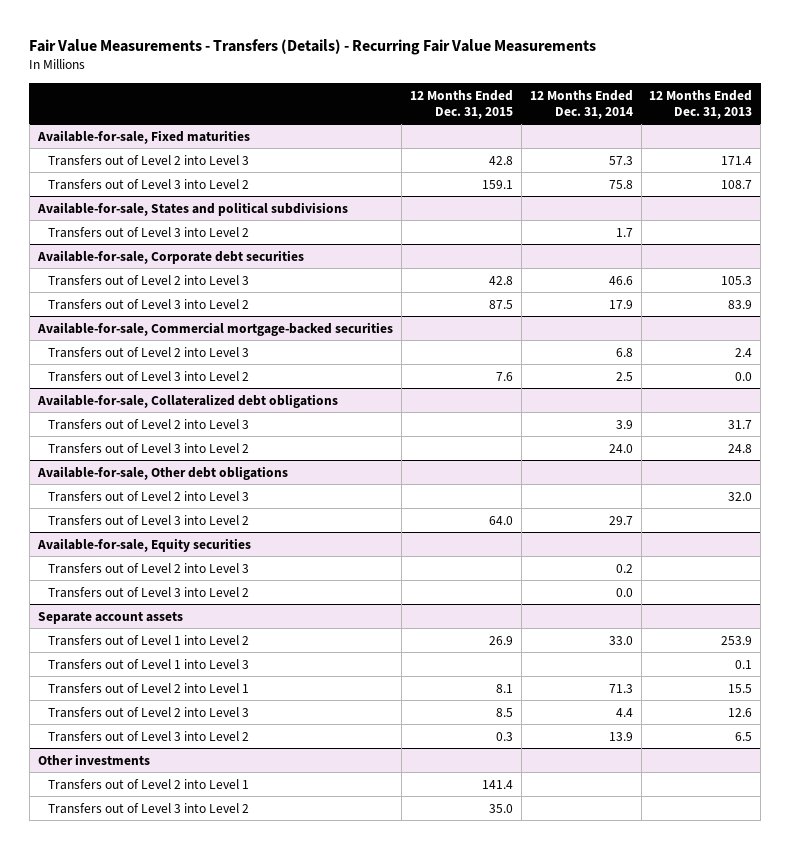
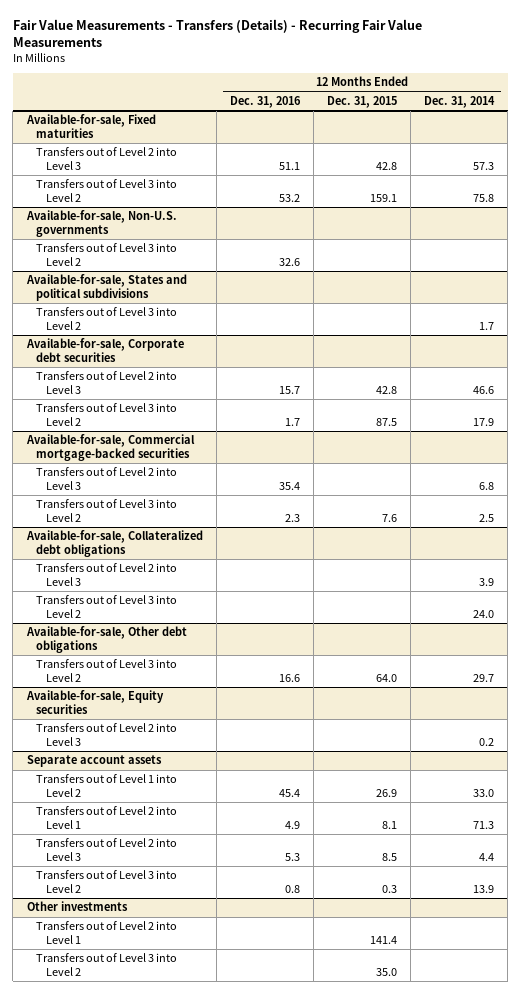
- | 12 Months Ended Dec. 31, 2015 | 12 Months Ended Dec. 31, 2014 | 12 Months Ended Dec. 31, 2013
+ | 12 Months Ended Dec. 31, 2016 | 12 Months Ended Dec. 31, 2015 | 12 Months Ended Dec. 31, 2014
+ Available-for-sale, Non-U.S. governments
+ Transfers out of Level 3 into Level 2 | 32.6 | |
@ Available-for-sale, Other debt obligations
- Transfers out of Level 2 into Level 3 | | | 32.0
@ Available-for-sale, Equity securities
- Transfers out of Level 3 into Level 2 | | 0.0 |
@ Separate account assets
- Transfers out of Level 1 into Level 3 | | | 0.1

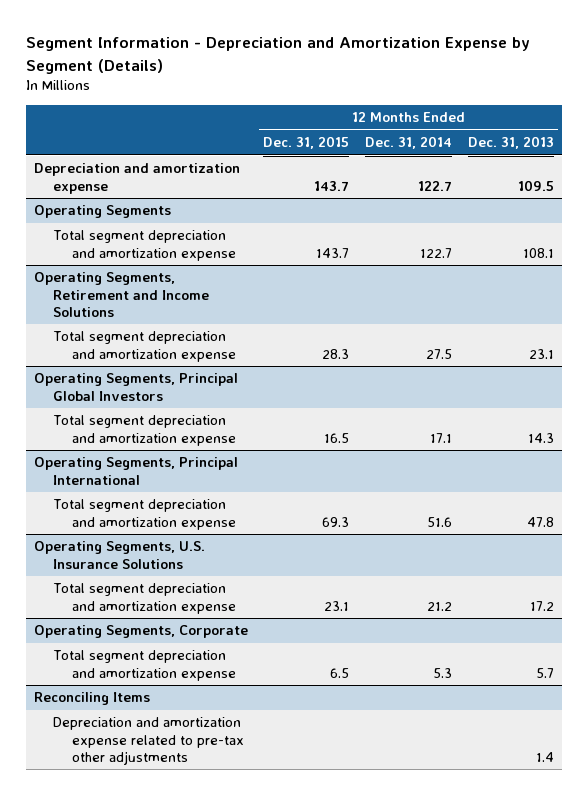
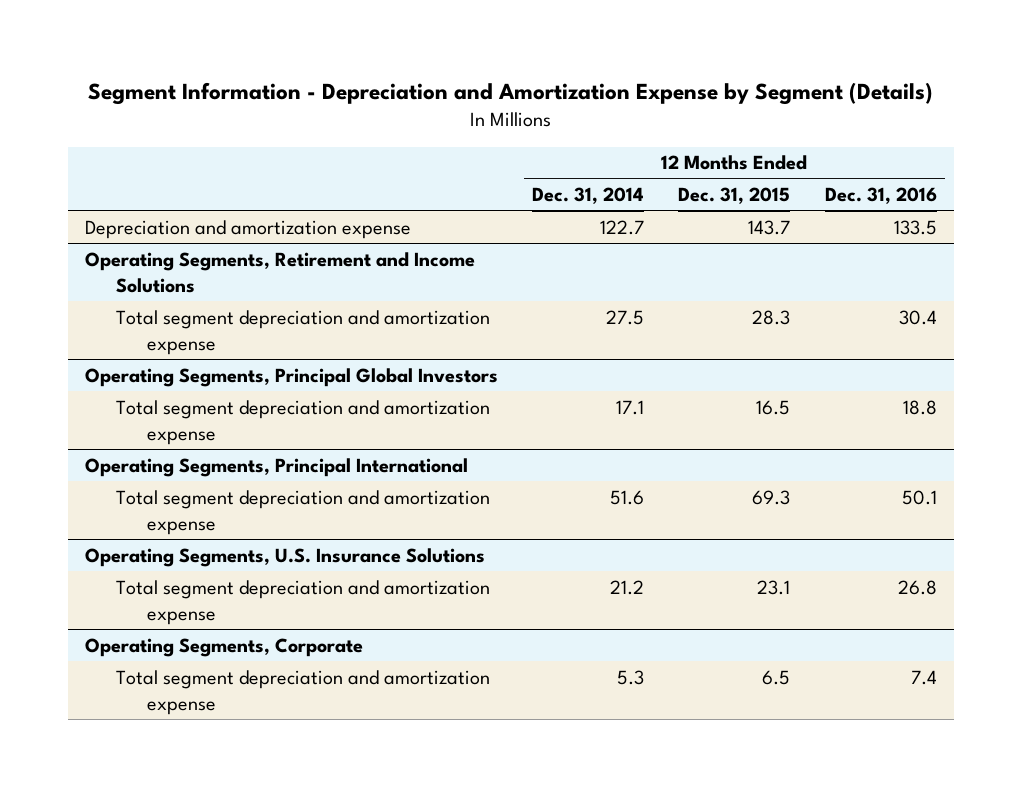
- | 12 Months Ended Dec. 31, 2015 | 12 Months Ended Dec. 31, 2014 | 12 Months Ended Dec. 31, 2013
+ | 12 Months Ended Dec. 31, 2014 | 12 Months Ended Dec. 31, 2015 | 12 Months Ended Dec. 31, 2016
- Operating Segments
- Total segment depreciation and amortization expense | 143.7 | 122.7 | 108.1
- Reconciling Items
- Depreciation and amortization expense related to pre-tax other adjustments | | | 1.4

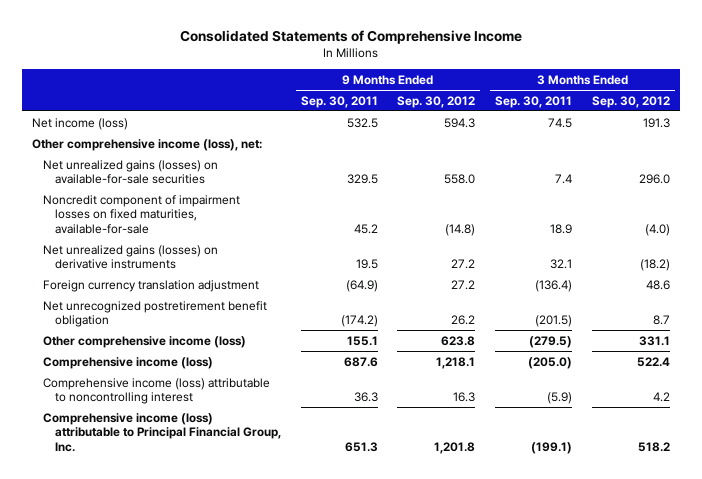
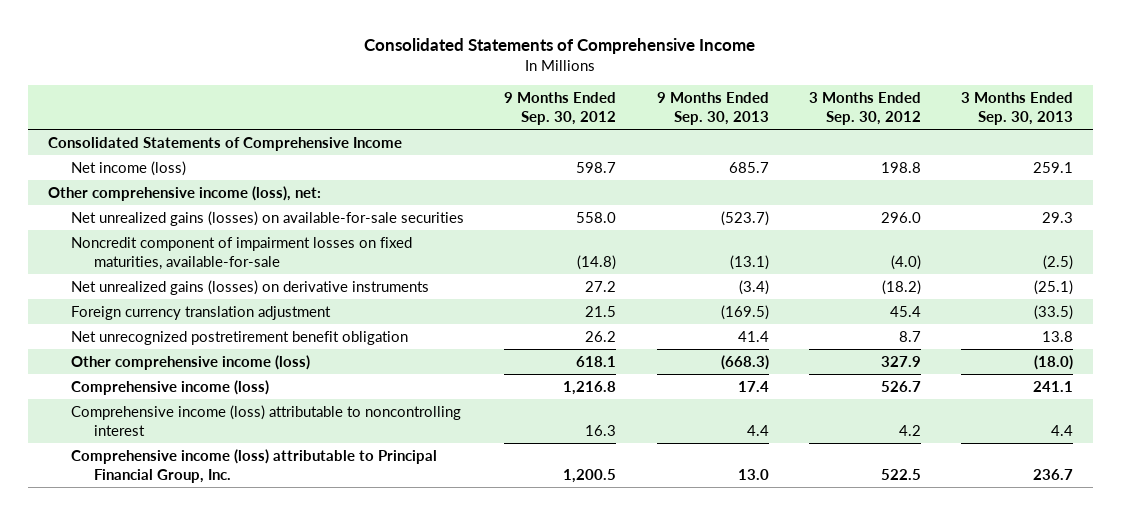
- | 9 Months Ended Sep. 30, 2011 | 9 Months Ended Sep. 30, 2012 | 3 Months Ended Sep. 30, 2011 | 3 Months Ended Sep. 30, 2012
+ | 9 Months Ended Sep. 30, 2012 | 9 Months Ended Sep. 30, 2013 | 3 Months Ended Sep. 30, 2012 | 3 Months Ended Sep. 30, 2013
- Net income (loss) | 532.5 | 594.3 | 74.5 | 191.3
+ Consolidated Statements of Comprehensive Income
+ Net income (loss) | 598.7 | 685.7 | 198.8 | 259.1
- Foreign currency translation adjustment | (64.9) | 27.2 | (136.4) | 48.6
+ Foreign currency translation adjustment | 21.5 | (169.5) | 45.4 | (33.5)
- Other comprehensive income (loss) | 155.1 | 623.8 | (279.5) | 331.1
- Comprehensive income (loss) | 687.6 | 1,218.1 | (205.0) | 522.4
+ Other comprehensive income (loss) | 618.1 | (668.3) | 327.9 | (18.0)
+ Comprehensive income (loss) | 1,216.8 | 17.4 | 526.7 | 241.1
- Comprehensive income (loss) attributable to Principal Financial Group, Inc. | 651.3 | 1,201.8 | (199.1) | 518.2
+ Comprehensive income (loss) attributable to Principal Financial Group, Inc. | 1,200.5 | 13.0 | 522.5 | 236.7

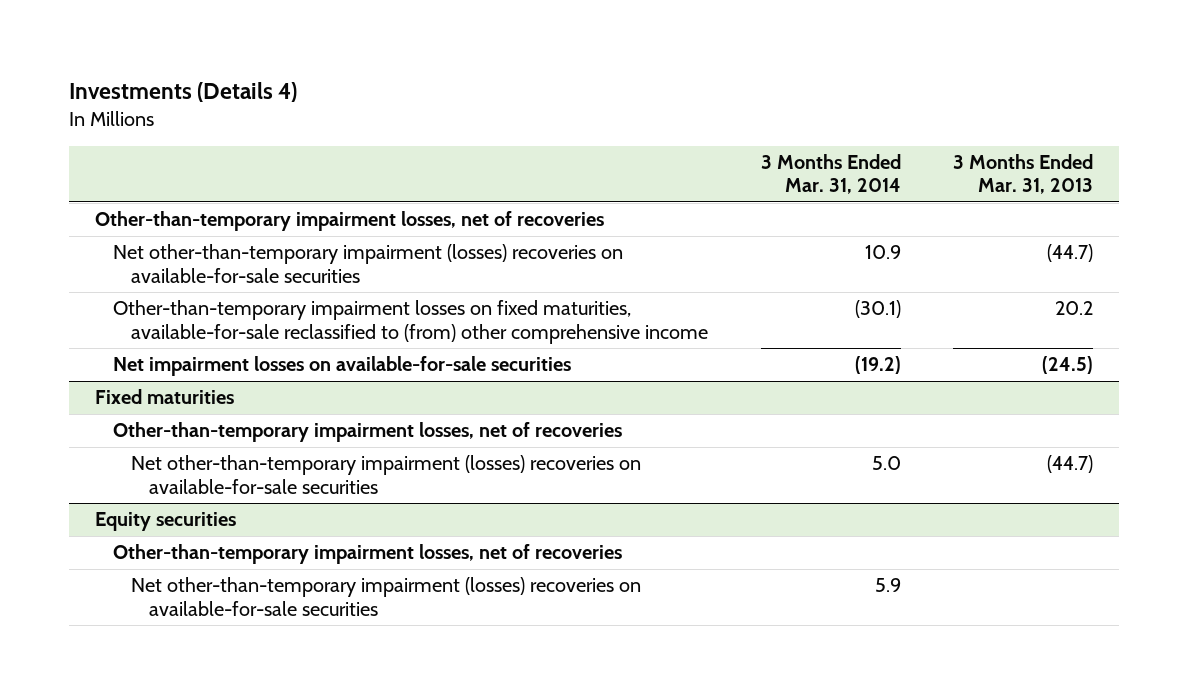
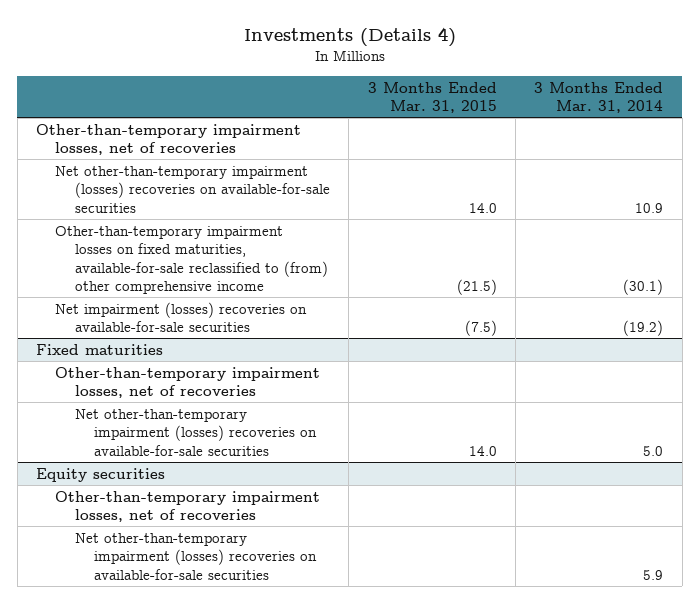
- | 3 Months Ended Mar. 31, 2014 | 3 Months Ended Mar. 31, 2013
+ | 3 Months Ended Mar. 31, 2015 | 3 Months Ended Mar. 31, 2014
- Net impairment losses on available-for-sale securities | (19.2) | (24.5)
+ Net impairment (losses) recoveries on available-for-sale securities | (7.5) | (19.2)

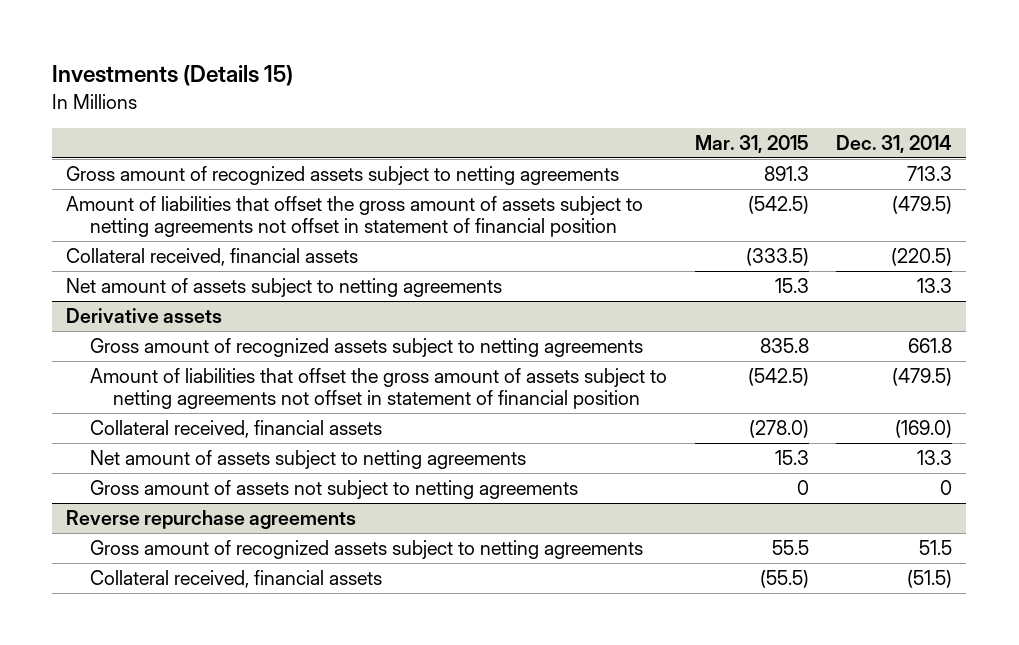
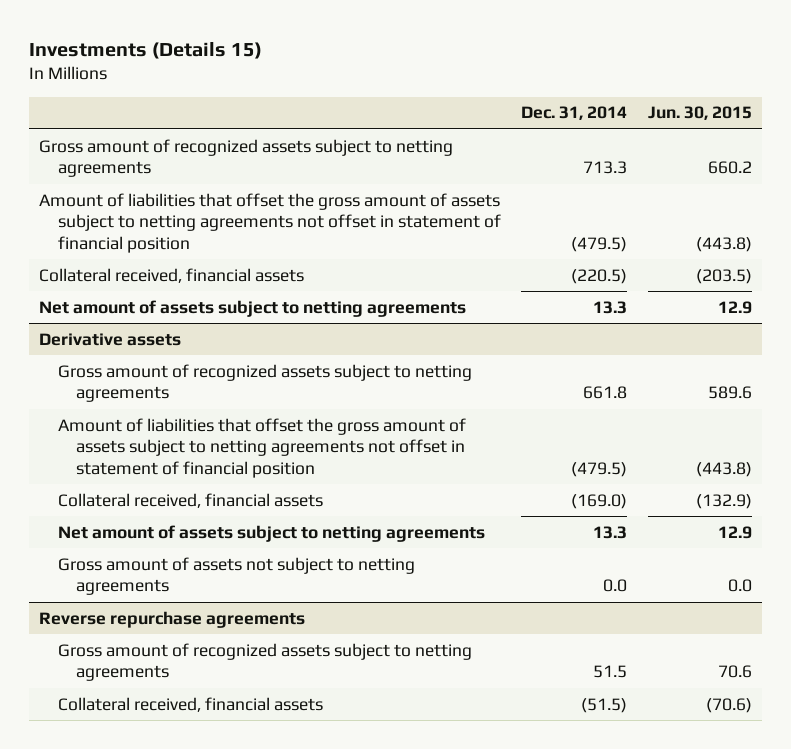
- | Mar. 31, 2015 | Dec. 31, 2014
+ | Dec. 31, 2014 | Jun. 30, 2015
@ Derivative assets
- Gross amount of assets not subject to netting agreements | 0 | 0
+ Gross amount of assets not subject to netting agreements | 0.0 | 0.0

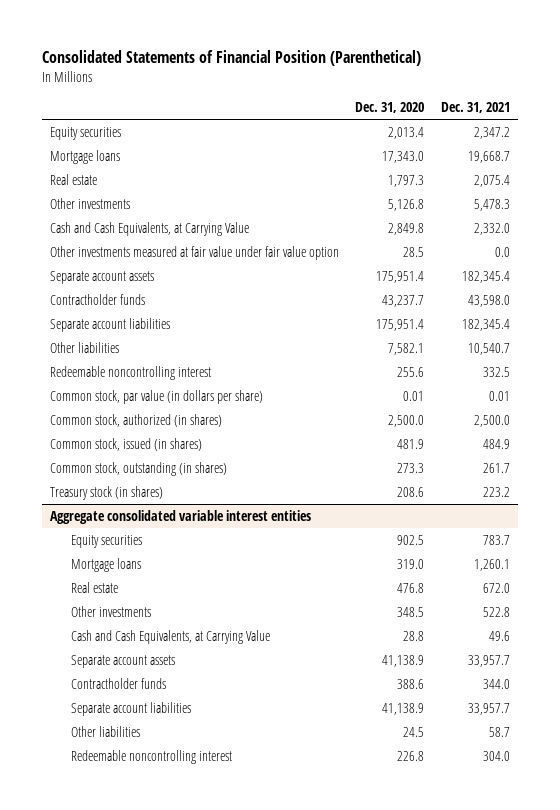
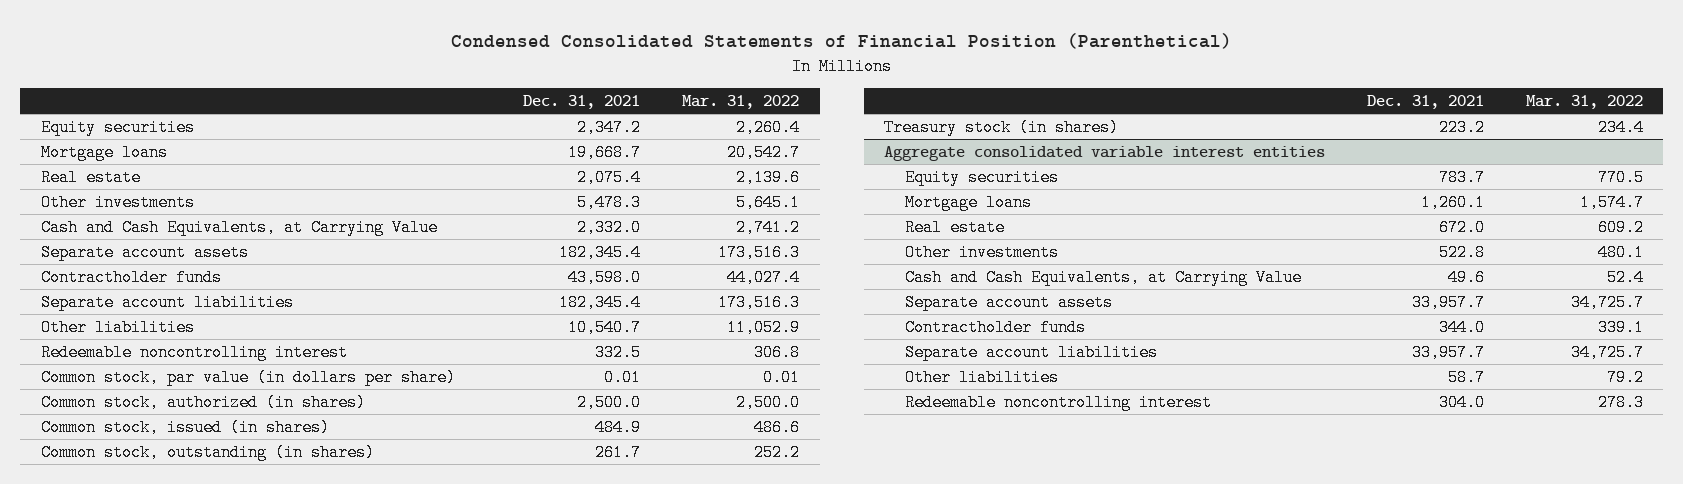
- Consolidated Statements of Financial Position (Parenthetical)
+ Condensed Consolidated Statements of Financial Position (Parenthetical)
- | Dec. 31, 2020 | Dec. 31, 2021
+ | Dec. 31, 2021 | Mar. 31, 2022
- Other investments measured at fair value under fair value option | 28.5 | 0.0

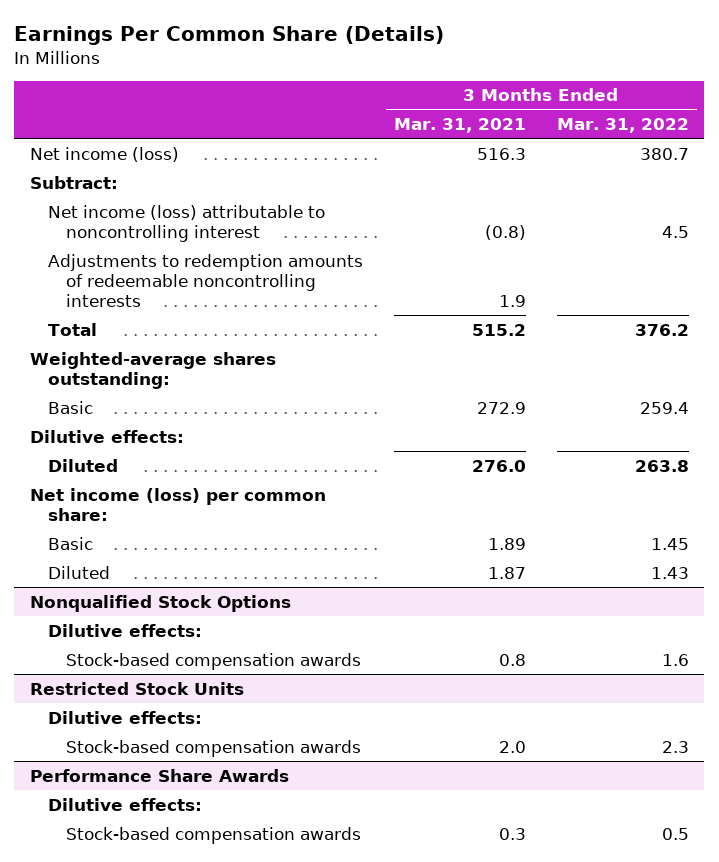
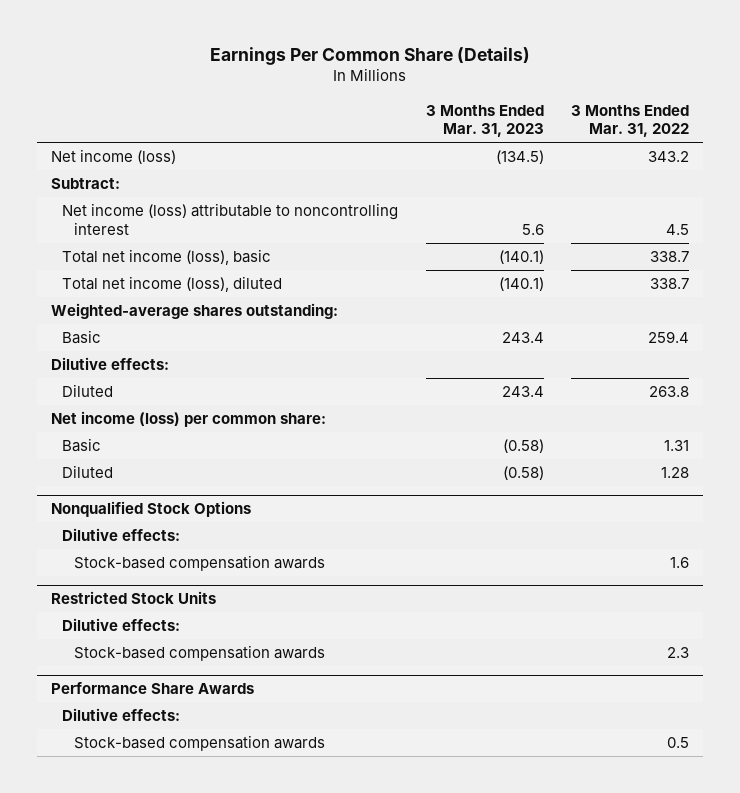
- | 3 Months Ended Mar. 31, 2021 | 3 Months Ended Mar. 31, 2022
+ | 3 Months Ended Mar. 31, 2023 | 3 Months Ended Mar. 31, 2022
- Net income (loss) | 516.3 | 380.7
+ Net income (loss) | (134.5) | 343.2
- Adjustments to redemption amounts of redeemable noncontrolling interests | 1.9 |
- Total | 515.2 | 376.2
+ Total net income (loss), basic | (140.1) | 338.7
+ Total net income (loss), diluted | (140.1) | 338.7
- Basic | 1.89 | 1.45
- Diluted | 1.87 | 1.43
+ Basic | (0.58) | 1.31
+ Diluted | (0.58) | 1.28

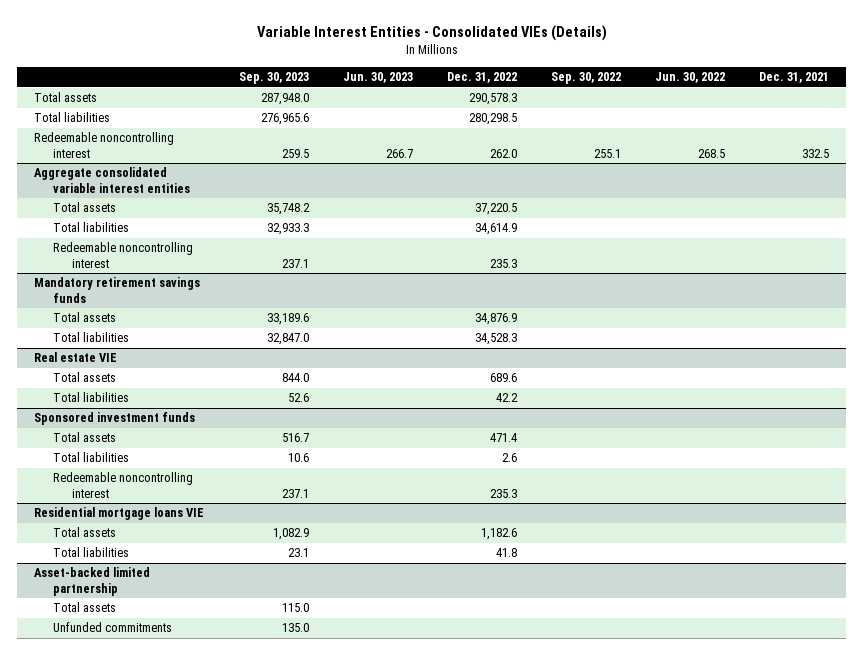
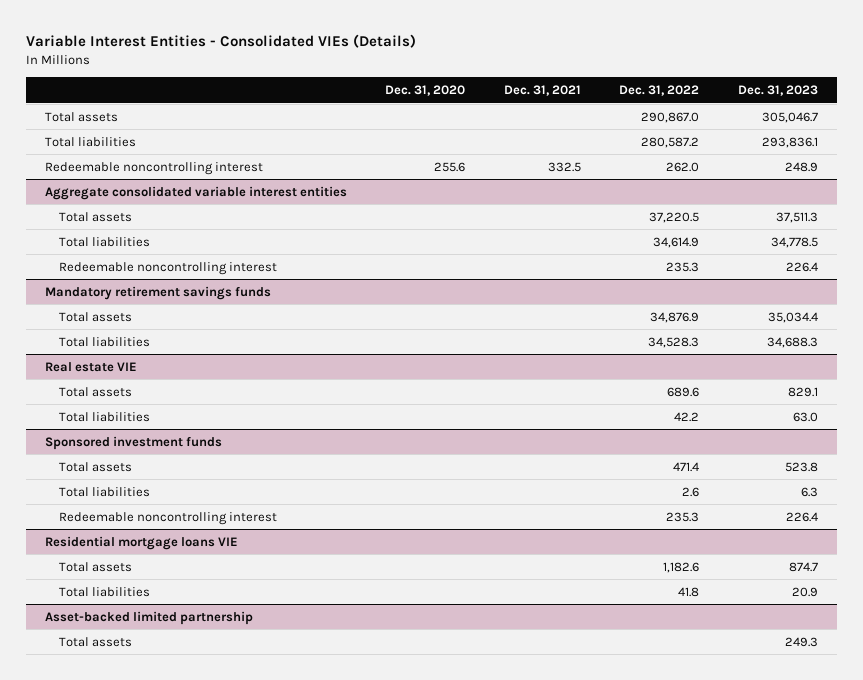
- | Sep. 30, 2023 | Jun. 30, 2023 | Dec. 31, 2022 | Sep. 30, 2022 | Jun. 30, 2022 | Dec. 31, 2021
+ | Dec. 31, 2020 | Dec. 31, 2021 | Dec. 31, 2022 | Dec. 31, 2023
- Total assets | 287,948.0 | | 290,578.3 | | |
- Total liabilities | 276,965.6 | | 280,298.5 | | |
+ Total assets | | | 290,867.0 | 305,046.7
+ Total liabilities | | | 280,587.2 | 293,836.1
@ Asset-backed limited partnership
- Unfunded commitments | 135.0 | | | | |

